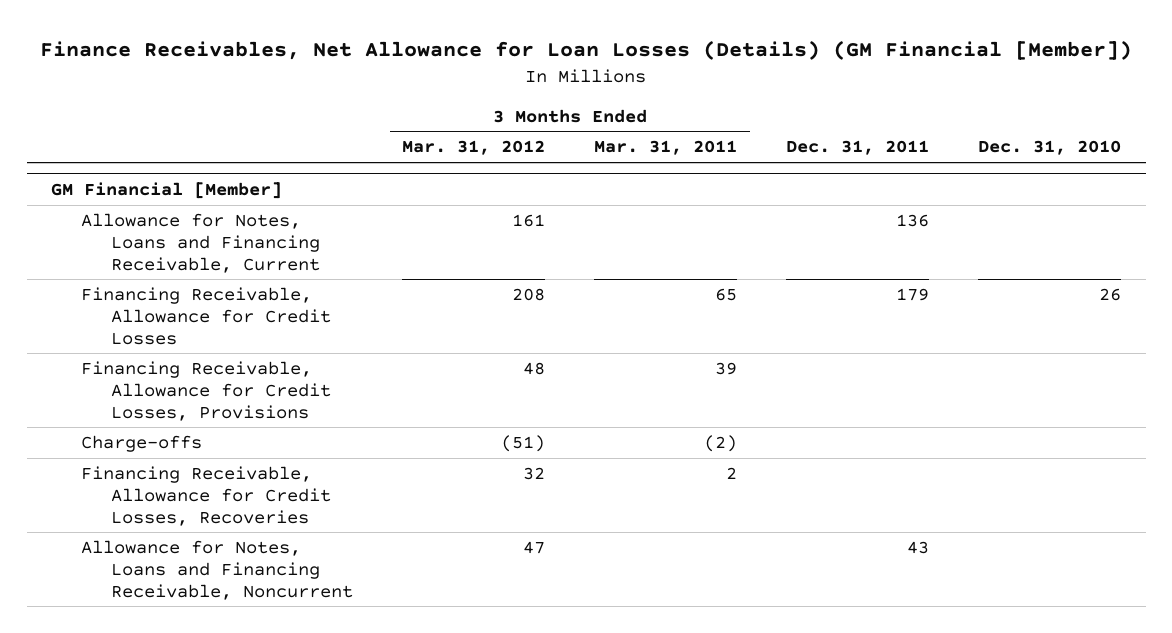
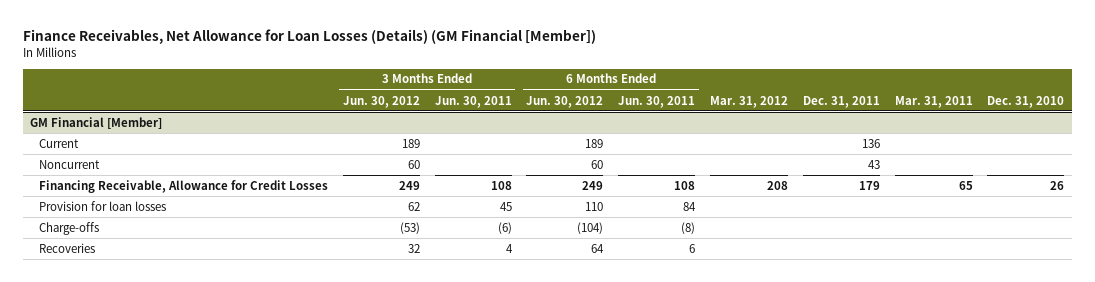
- | 3 Months Ended Mar. 31, 2012 | 3 Months Ended Mar. 31, 2011 | Dec. 31, 2011 | Dec. 31, 2010
+ | 3 Months Ended Jun. 30, 2012 | 3 Months Ended Jun. 30, 2011 | 6 Months Ended Jun. 30, 2012 | 6 Months Ended Jun. 30, 2011 | Mar. 31, 2012 | Dec. 31, 2011 | Mar. 31, 2011 | Dec. 31, 2010
@ GM Financial [Member]
- Allowance for Notes, Loans and Financing Receivable, Current | 161 | | 136 |
+ Current | 189 | | 189 | | | 136 | |
+ Noncurrent | 60 | | 60 | | | 43 | |
- Financing Receivable, Allowance for Credit Losses, Provisions | 48 | 39 | |
+ Provision for loan losses | 62 | 45 | 110 | 84 | | | |
- Financing Receivable, Allowance for Credit Losses, Recoveries | 32 | 2 | |
- Allowance for Notes, Loans and Financing Receivable, Noncurrent | 47 | | 43 |
+ Recoveries | 32 | 4 | 64 | 6 | | | |

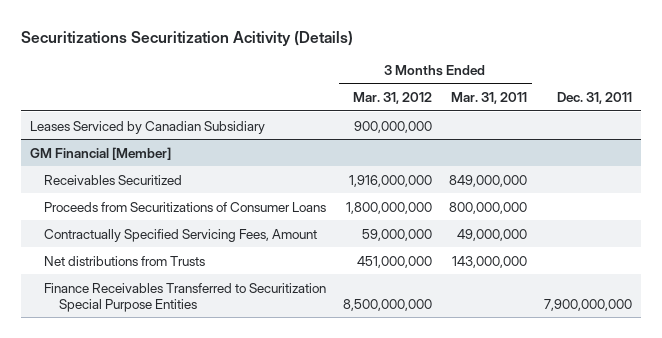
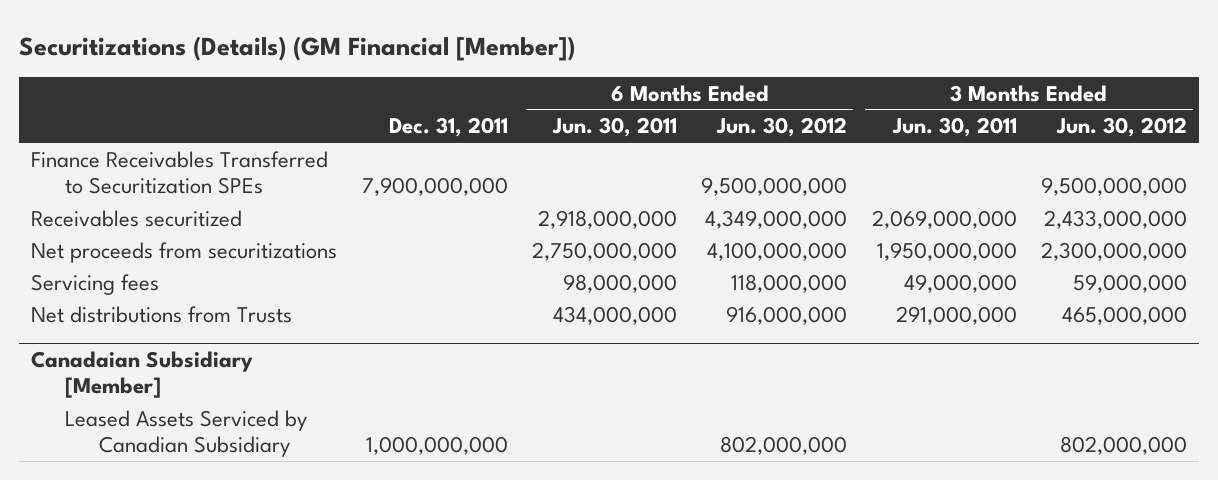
- Securitizations Securitization Acitivity (Details)
+ Securitizations (Details) (GM Financial [Member])
- | 3 Months Ended Mar. 31, 2012 | 3 Months Ended Mar. 31, 2011 | Dec. 31, 2011
+ | Dec. 31, 2011 | 6 Months Ended Jun. 30, 2011 | 6 Months Ended Jun. 30, 2012 | 3 Months Ended Jun. 30, 2011 | 3 Months Ended Jun. 30, 2012
- Leases Serviced by Canadian Subsidiary | 900,000,000 | |
- GM Financial [Member]
- Receivables Securitized | 1,916,000,000 | 849,000,000 |
- Proceeds from Securitizations of Consumer Loans | 1,800,000,000 | 800,000,000 |
- Contractually Specified Servicing Fees, Amount | 59,000,000 | 49,000,000 |
- Net distributions from Trusts | 451,000,000 | 143,000,000 |
- Finance Receivables Transferred to Securitization Special Purpose Entities | 8,500,000,000 | | 7,900,000,000
+ Finance Receivables Transferred to Securitization SPEs | 7,900,000,000 | | 9,500,000,000 | | 9,500,000,000
+ Receivables securitized | | 2,918,000,000 | 4,349,000,000 | 2,069,000,000 | 2,433,000,000
+ Net proceeds from securitizations | | 2,750,000,000 | 4,100,000,000 | 1,950,000,000 | 2,300,000,000
+ Servicing fees | | 98,000,000 | 118,000,000 | 49,000,000 | 59,000,000
+ Net distributions from Trusts | | 434,000,000 | 916,000,000 | 291,000,000 | 465,000,000
+ Canadaian Subsidiary [Member]
+ Leased Assets Serviced by Canadian Subsidiary | 1,000,000,000 | | 802,000,000 | | 802,000,000

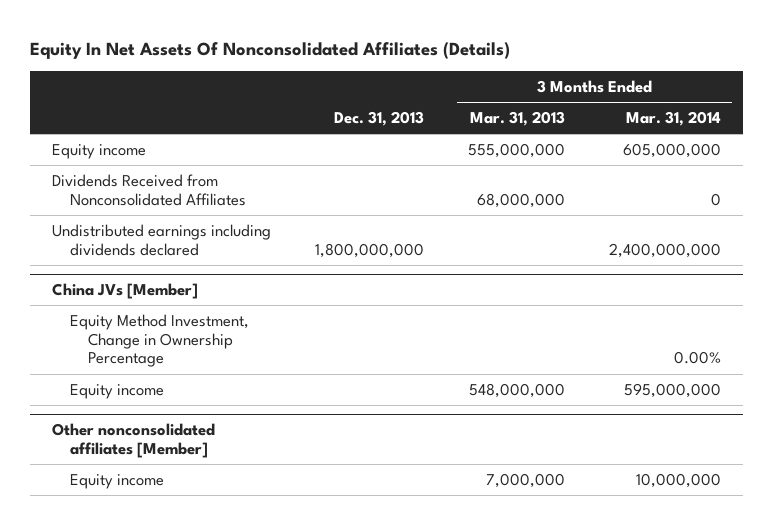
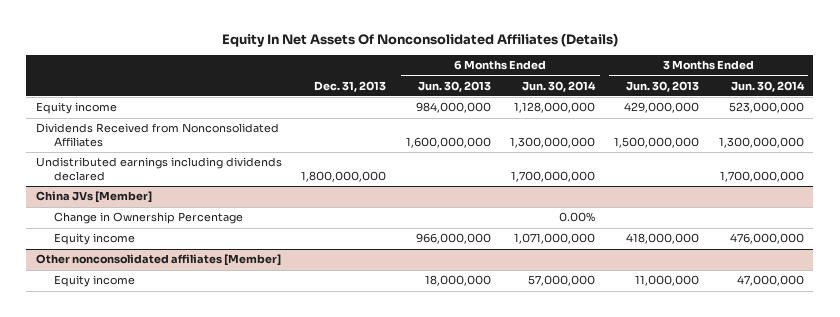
- | Dec. 31, 2013 | 3 Months Ended Mar. 31, 2013 | 3 Months Ended Mar. 31, 2014
+ | Dec. 31, 2013 | 6 Months Ended Jun. 30, 2013 | 6 Months Ended Jun. 30, 2014 | 3 Months Ended Jun. 30, 2013 | 3 Months Ended Jun. 30, 2014
@ China JVs [Member]
- Equity Method Investment, Change in Ownership Percentage | | | 0.00%
+ Change in Ownership Percentage | | | 0.00% | |

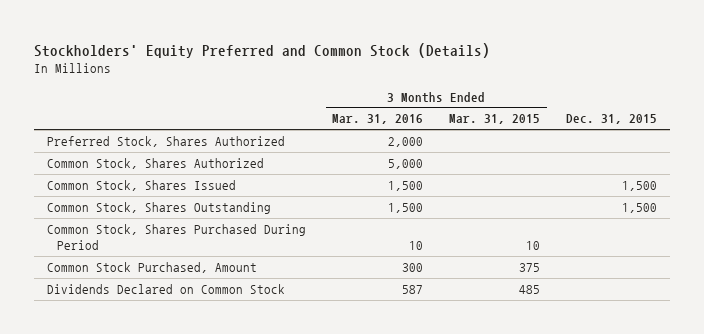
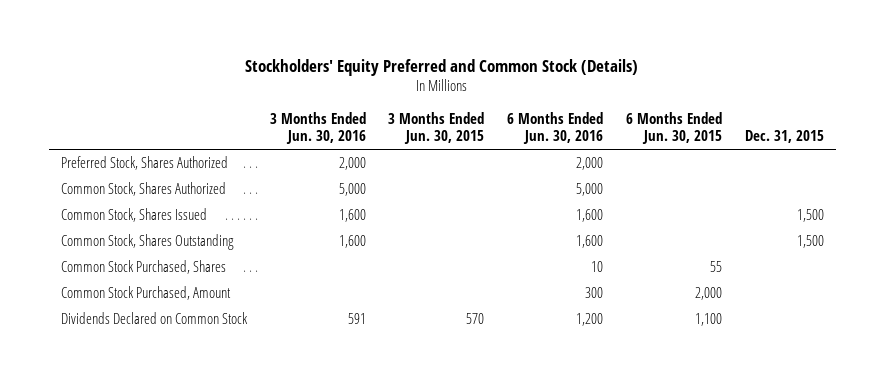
- | 3 Months Ended Mar. 31, 2016 | 3 Months Ended Mar. 31, 2015 | Dec. 31, 2015
+ | 3 Months Ended Jun. 30, 2016 | 3 Months Ended Jun. 30, 2015 | 6 Months Ended Jun. 30, 2016 | 6 Months Ended Jun. 30, 2015 | Dec. 31, 2015
- Common Stock, Shares Purchased During Period | 10 | 10 |
+ Common Stock Purchased, Shares | | | 10 | 55 |

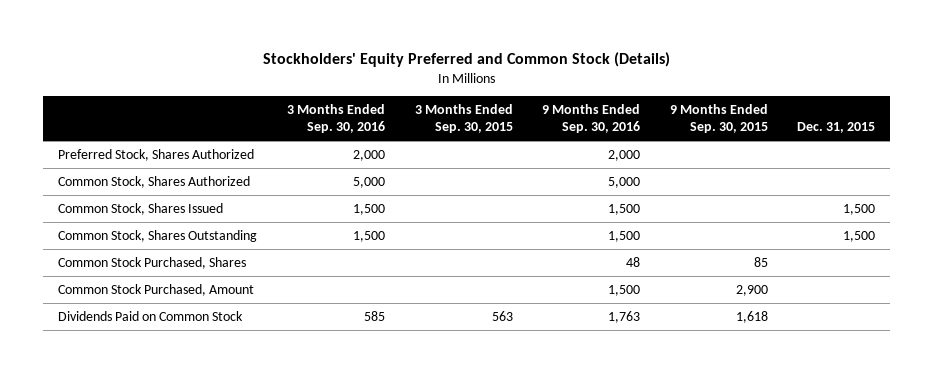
- | 3 Months Ended Jun. 30, 2016 | 3 Months Ended Jun. 30, 2015 | 6 Months Ended Jun. 30, 2016 | 6 Months Ended Jun. 30, 2015 | Dec. 31, 2015
+ | 3 Months Ended Sep. 30, 2016 | 3 Months Ended Sep. 30, 2015 | 9 Months Ended Sep. 30, 2016 | 9 Months Ended Sep. 30, 2015 | Dec. 31, 2015
- Dividends Declared on Common Stock | 591 | 570 | 1,200 | 1,100 |
+ Dividends Paid on Common Stock | 585 | 563 | 1,763 | 1,618 |

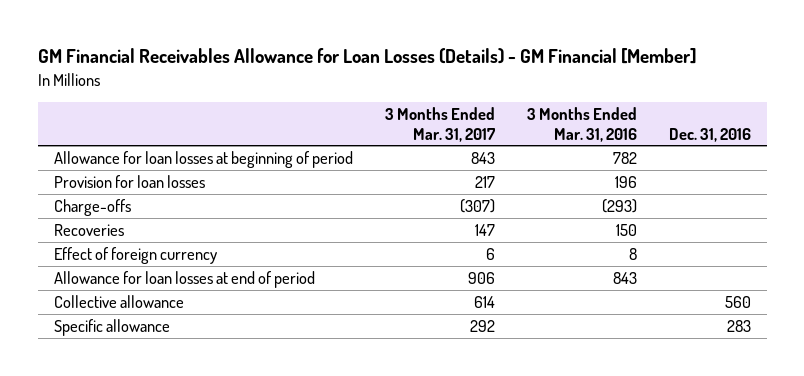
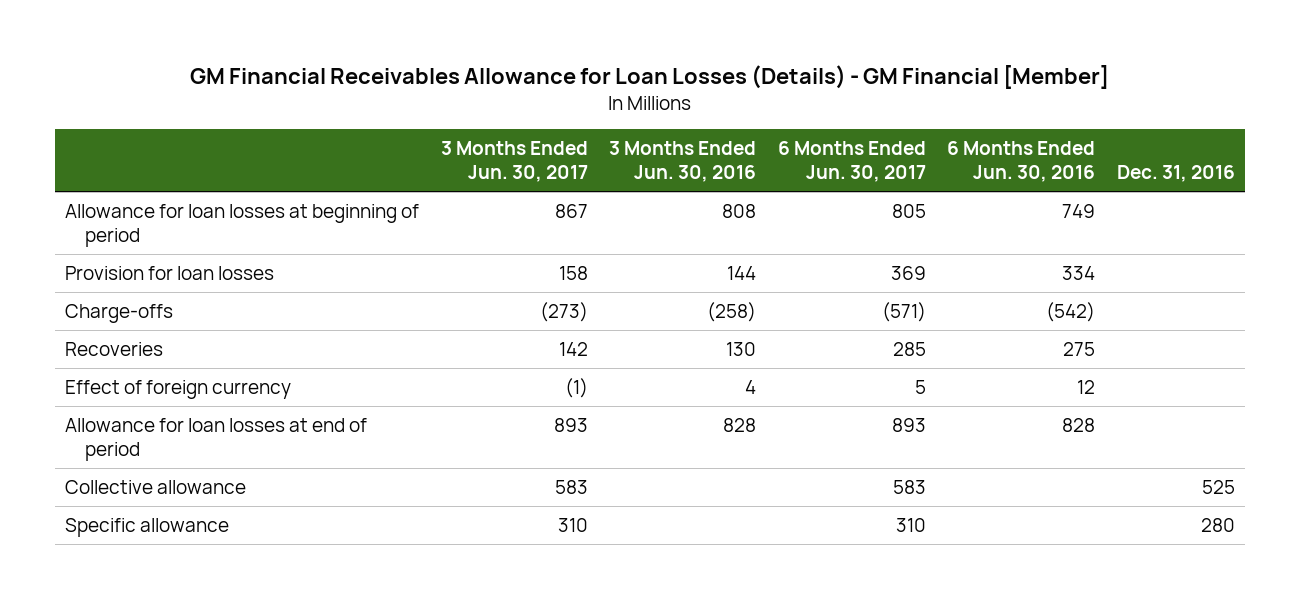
- | 3 Months Ended Mar. 31, 2017 | 3 Months Ended Mar. 31, 2016 | Dec. 31, 2016
+ | 3 Months Ended Jun. 30, 2017 | 3 Months Ended Jun. 30, 2016 | 6 Months Ended Jun. 30, 2017 | 6 Months Ended Jun. 30, 2016 | Dec. 31, 2016
- Collective allowance | 614 | | 560
- Specific allowance | 292 | | 283
+ Collective allowance | 583 | | 583 | | 525
+ Specific allowance | 310 | | 310 | | 280

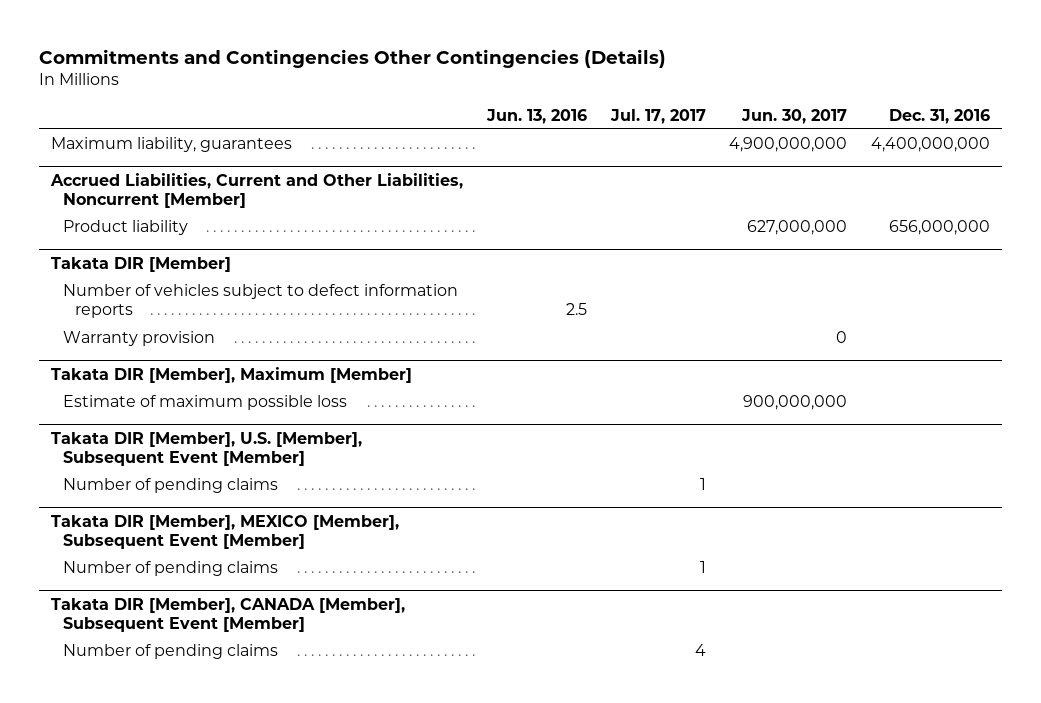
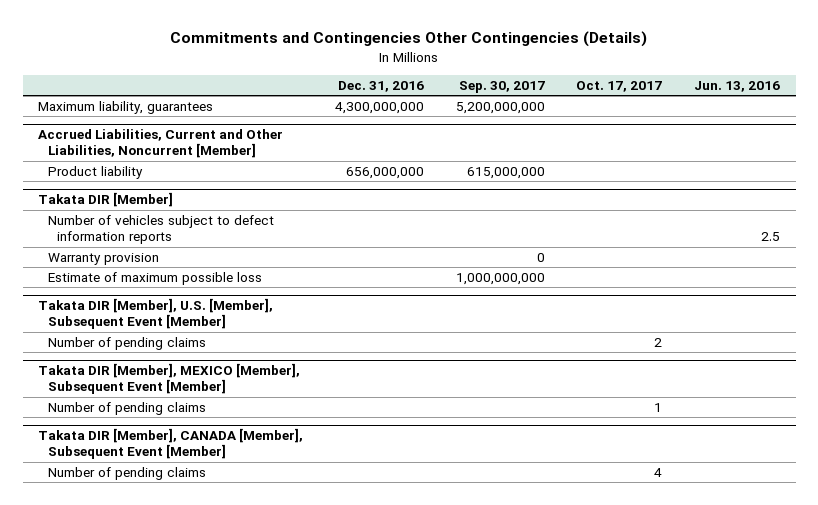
- | Jun. 13, 2016 | Jul. 17, 2017 | Jun. 30, 2017 | Dec. 31, 2016
+ | Dec. 31, 2016 | Sep. 30, 2017 | Oct. 17, 2017 | Jun. 13, 2016
- Maximum liability, guarantees | | | 4,900,000,000 | 4,400,000,000
+ Maximum liability, guarantees | 4,300,000,000 | 5,200,000,000 | |
- Takata DIR [Member], Maximum [Member]
- Estimate of maximum possible loss | | | 900,000,000 |
@ Takata DIR [Member]
+ Estimate of maximum possible loss | | 1,000,000,000 | |

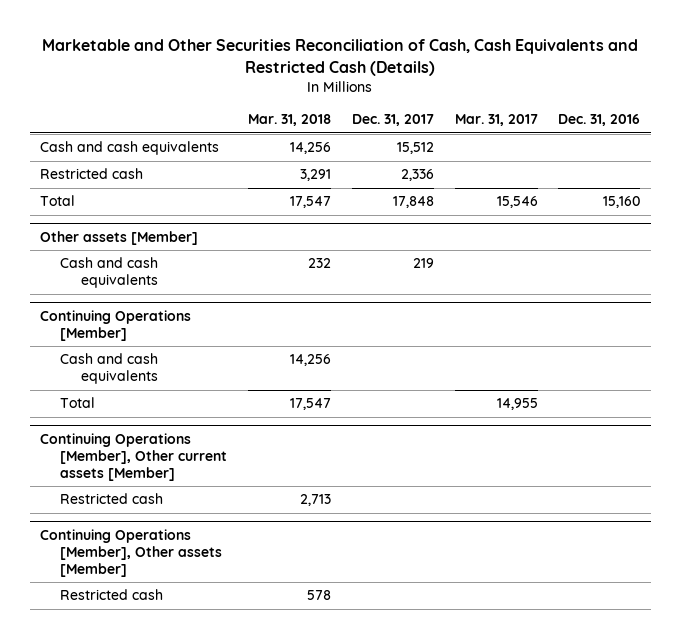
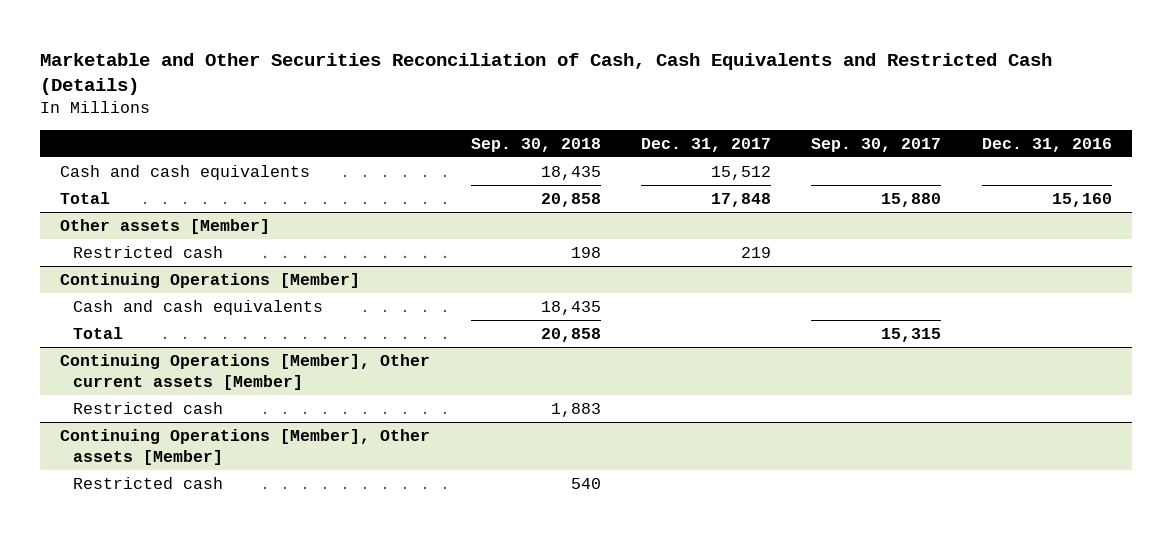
- | Mar. 31, 2018 | Dec. 31, 2017 | Mar. 31, 2017 | Dec. 31, 2016
+ | Sep. 30, 2018 | Dec. 31, 2017 | Sep. 30, 2017 | Dec. 31, 2016
- Restricted cash | 3,291 | 2,336 | |
@ Other assets [Member]
- Cash and cash equivalents | 232 | 219 | |
+ Restricted cash | 198 | 219 | |

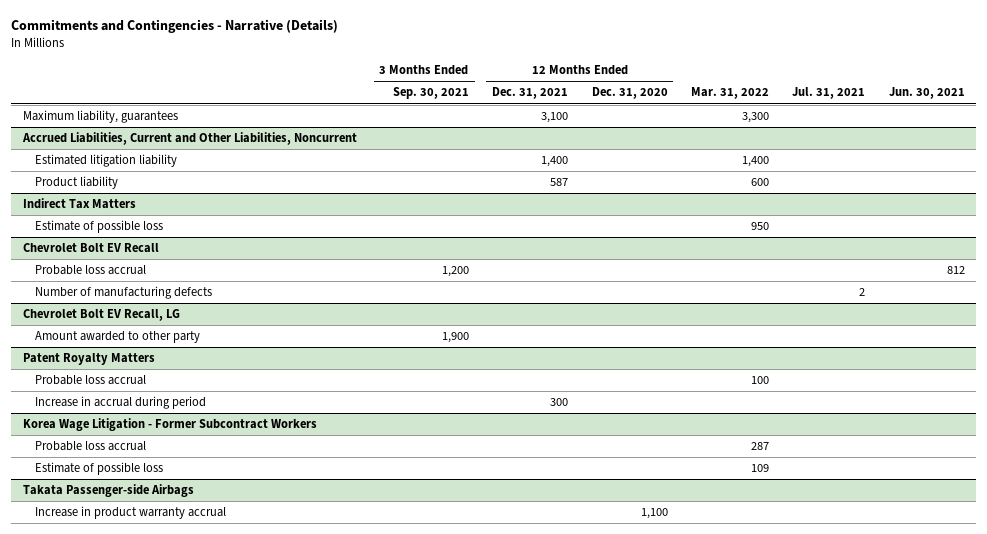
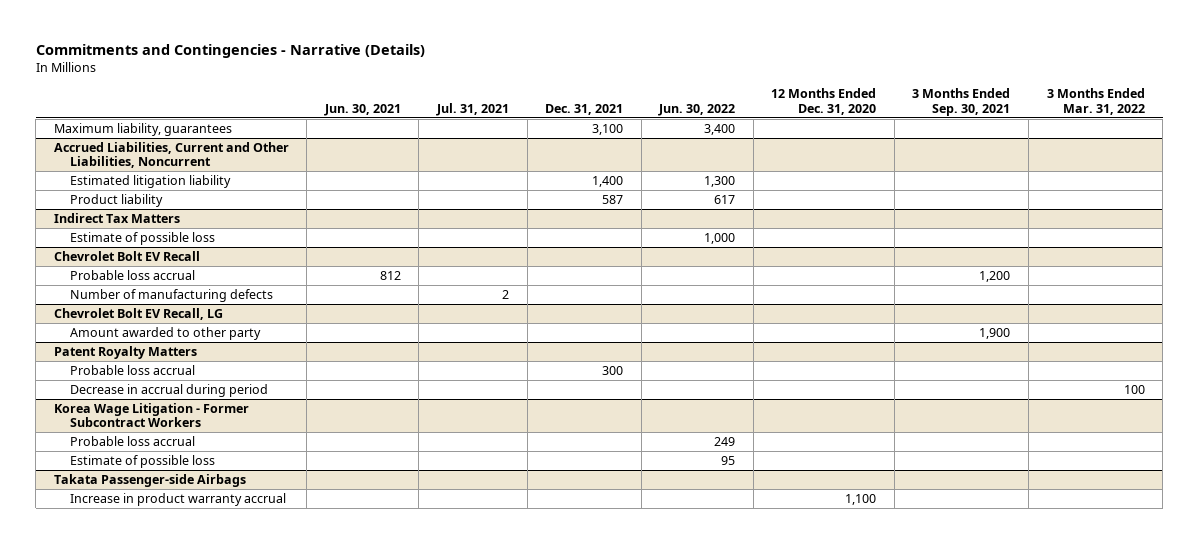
- | 3 Months Ended Sep. 30, 2021 | 12 Months Ended Dec. 31, 2021 | 12 Months Ended Dec. 31, 2020 | Mar. 31, 2022 | Jul. 31, 2021 | Jun. 30, 2021
+ | Jun. 30, 2021 | Jul. 31, 2021 | Dec. 31, 2021 | Jun. 30, 2022 | 12 Months Ended Dec. 31, 2020 | 3 Months Ended Sep. 30, 2021 | 3 Months Ended Mar. 31, 2022
@ Patent Royalty Matters
- Increase in accrual during period | | 300 | | | |
+ Decrease in accrual during period | | | | | | | 100

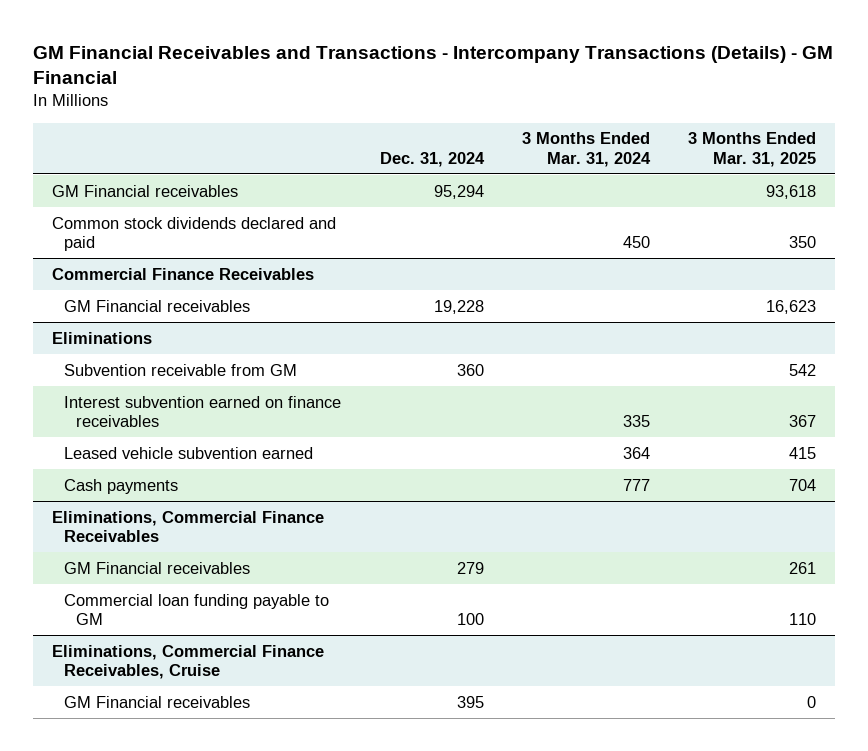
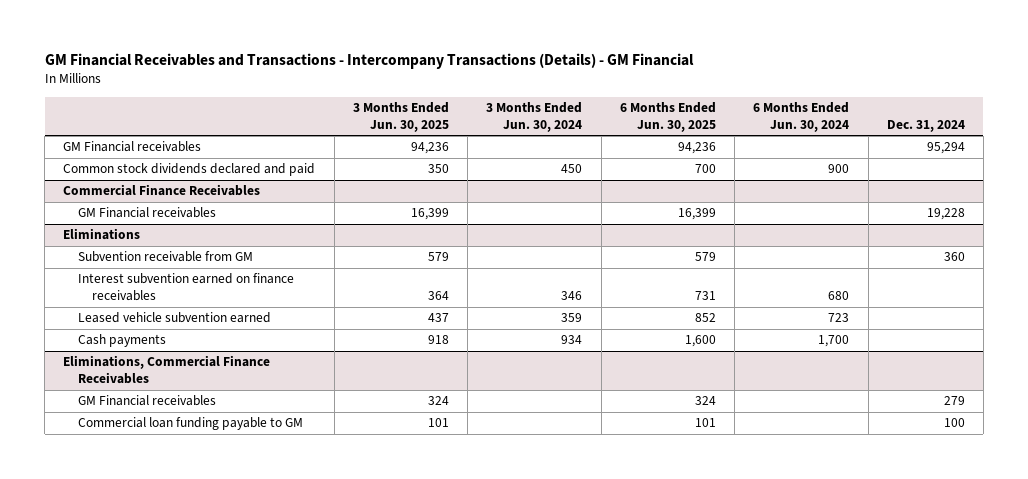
- | Dec. 31, 2024 | 3 Months Ended Mar. 31, 2024 | 3 Months Ended Mar. 31, 2025
+ | 3 Months Ended Jun. 30, 2025 | 3 Months Ended Jun. 30, 2024 | 6 Months Ended Jun. 30, 2025 | 6 Months Ended Jun. 30, 2024 | Dec. 31, 2024
- Eliminations, Commercial Finance Receivables, Cruise
- GM Financial receivables | 395 | | 0

